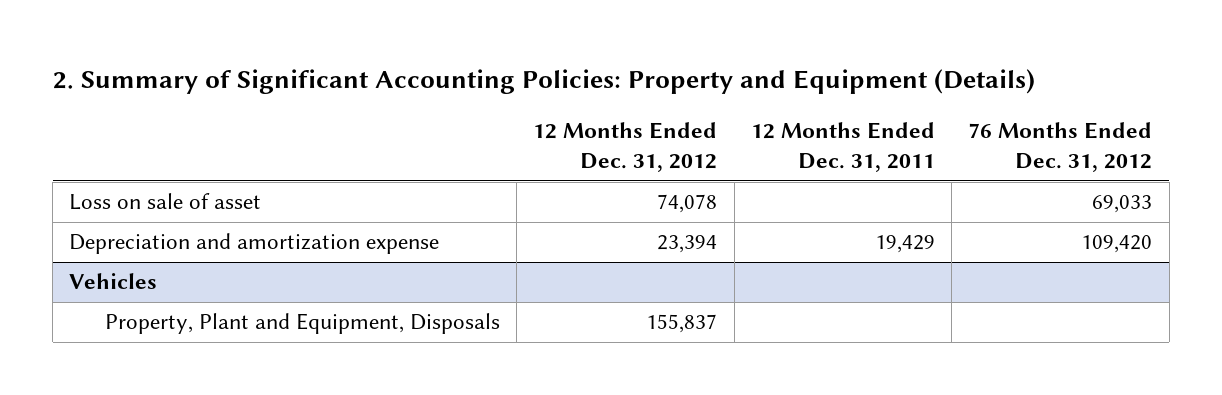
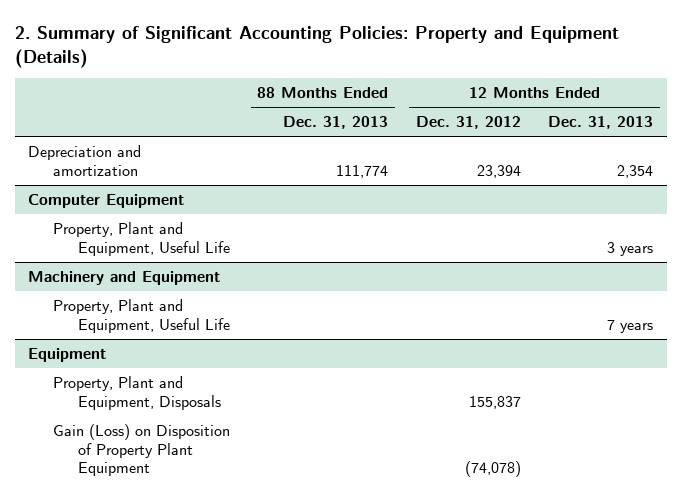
- | 12 Months Ended Dec. 31, 2012 | 12 Months Ended Dec. 31, 2011 | 76 Months Ended Dec. 31, 2012
+ | 88 Months Ended Dec. 31, 2013 | 12 Months Ended Dec. 31, 2012 | 12 Months Ended Dec. 31, 2013
- Loss on sale of asset | 74,078 | | 69,033
- Depreciation and amortization expense | 23,394 | 19,429 | 109,420
- Vehicles
+ Depreciation and amortization | 111,774 | 23,394 | 2,354
+ Computer Equipment
+ Property, Plant and Equipment, Useful Life | | | 3 years
+ Machinery and Equipment
+ Property, Plant and Equipment, Useful Life | | | 7 years
+ Equipment
+ Gain (Loss) on Disposition of Property Plant Equipment | | (74,078) |

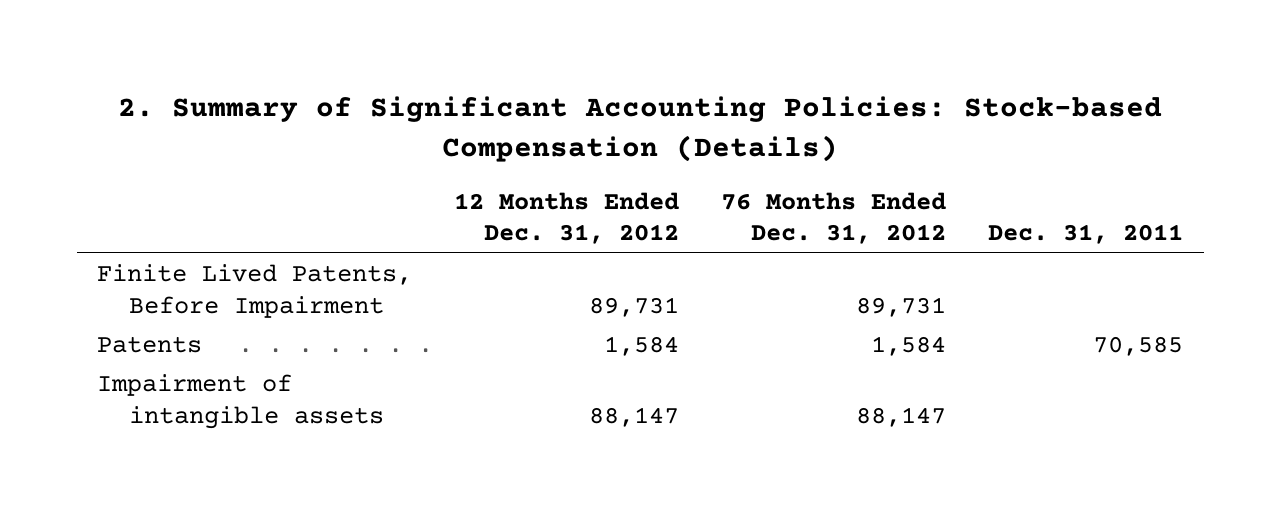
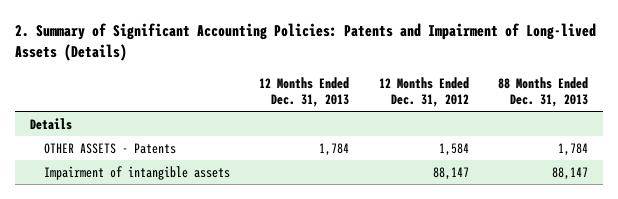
- 2. Summary of Significant Accounting Policies: Stock-based Compensation (Details)
+ 2. Summary of Significant Accounting Policies: Patents and Impairment of Long-lived Assets (Details)
- | 12 Months Ended Dec. 31, 2012 | 76 Months Ended Dec. 31, 2012 | Dec. 31, 2011
+ | 12 Months Ended Dec. 31, 2013 | 12 Months Ended Dec. 31, 2012 | 88 Months Ended Dec. 31, 2013
- Finite Lived Patents, Before Impairment | 89,731 | 89,731 |
- Patents | 1,584 | 1,584 | 70,585
+ Details
+ OTHER ASSETS - Patents | 1,784 | 1,584 | 1,784

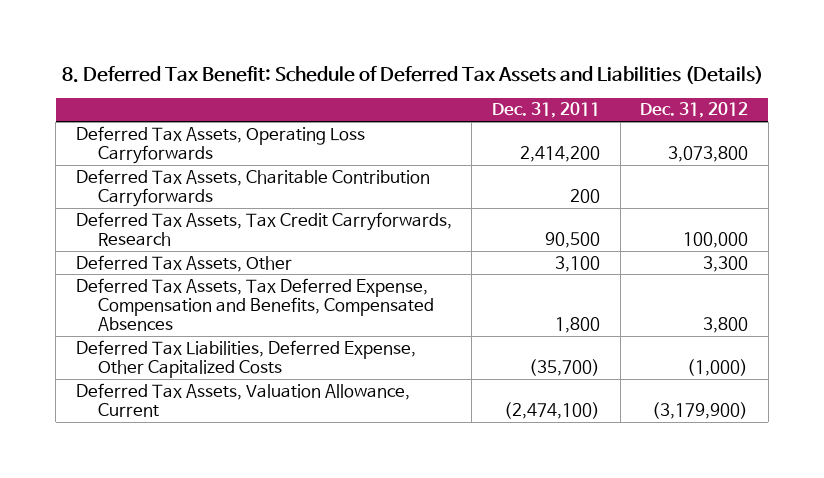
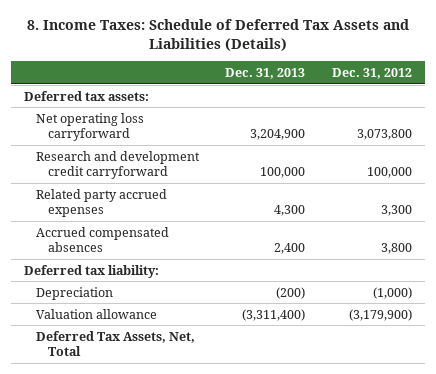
- 8. Deferred Tax Benefit: Schedule of Deferred Tax Assets and Liabilities (Details)
+ 8. Income Taxes: Schedule of Deferred Tax Assets and Liabilities (Details)
- | Dec. 31, 2011 | Dec. 31, 2012
+ | Dec. 31, 2013 | Dec. 31, 2012
- Deferred Tax Assets, Operating Loss Carryforwards | 2,414,200 | 3,073,800
- Deferred Tax Assets, Charitable Contribution Carryforwards | 200 |
- Deferred Tax Assets, Tax Credit Carryforwards, Research | 90,500 | 100,000
- Deferred Tax Assets, Other | 3,100 | 3,300
- Deferred Tax Assets, Tax Deferred Expense, Compensation and Benefits, Compensated Absences | 1,800 | 3,800
- Deferred Tax Liabilities, Deferred Expense, Other Capitalized Costs | (35,700) | (1,000)
- Deferred Tax Assets, Valuation Allowance, Current | (2,474,100) | (3,179,900)
+ Deferred tax assets:
+ Net operating loss carryforward | 3,204,900 | 3,073,800
+ Research and development credit carryforward | 100,000 | 100,000
+ Related party accrued expenses | 4,300 | 3,300
+ Accrued compensated absences | 2,400 | 3,800
+ Deferred tax liability:
+ Depreciation | (200) | (1,000)
+ Valuation allowance | (3,311,400) | (3,179,900)
+ Deferred Tax Assets, Net, Total

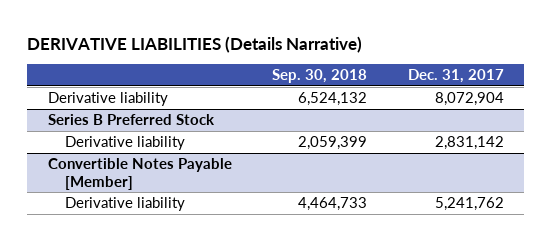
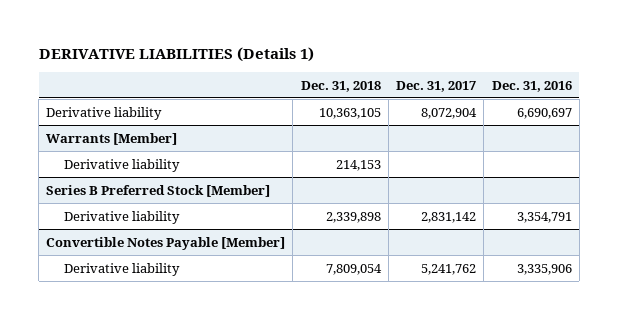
- DERIVATIVE LIABILITIES (Details Narrative)
+ DERIVATIVE LIABILITIES (Details 1)
- | Sep. 30, 2018 | Dec. 31, 2017
+ | Dec. 31, 2018 | Dec. 31, 2017 | Dec. 31, 2016
- Series B Preferred Stock
+ Warrants [Member]
+ Derivative liability | 214,153 | |
+ Series B Preferred Stock [Member]

